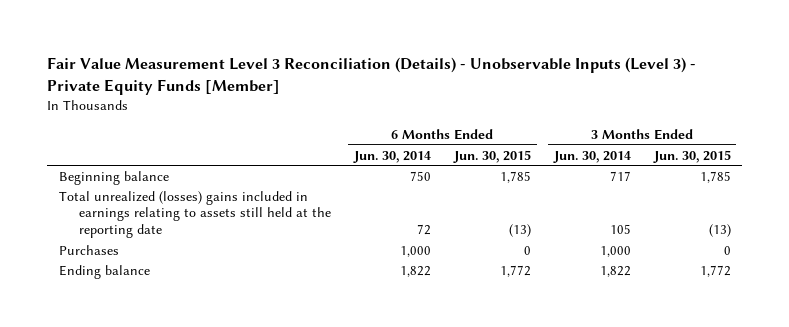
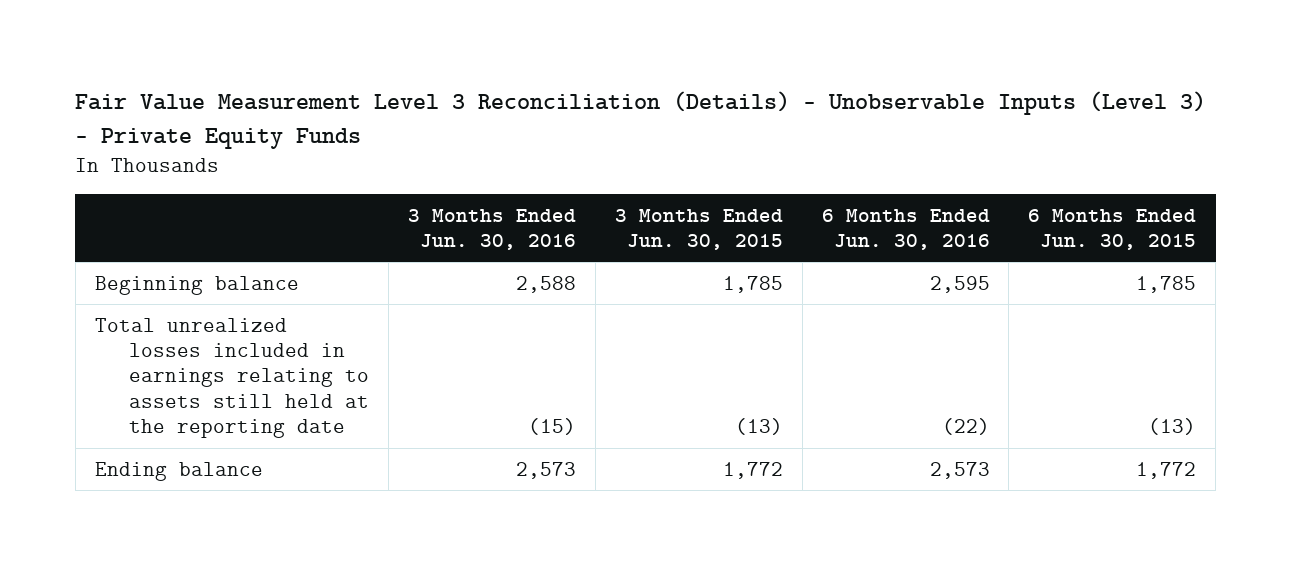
- Fair Value Measurement Level 3 Reconciliation (Details) - Unobservable Inputs (Level 3) - Private Equity Funds [Member]
+ Fair Value Measurement Level 3 Reconciliation (Details) - Unobservable Inputs (Level 3) - Private Equity Funds
- | 6 Months Ended Jun. 30, 2014 | 6 Months Ended Jun. 30, 2015 | 3 Months Ended Jun. 30, 2014 | 3 Months Ended Jun. 30, 2015
+ | 3 Months Ended Jun. 30, 2016 | 3 Months Ended Jun. 30, 2015 | 6 Months Ended Jun. 30, 2016 | 6 Months Ended Jun. 30, 2015
- Total unrealized (losses) gains included in earnings relating to assets still held at the reporting date | 72 | (13) | 105 | (13)
- Purchases | 1,000 | 0 | 1,000 | 0
+ Total unrealized losses included in earnings relating to assets still held at the reporting date | (15) | (13) | (22) | (13)

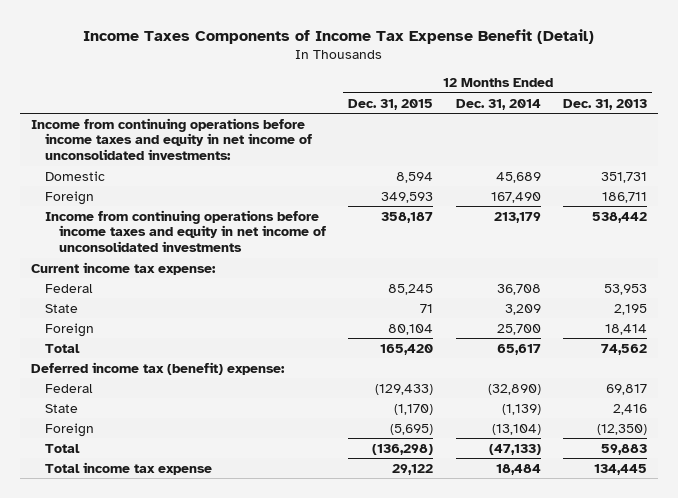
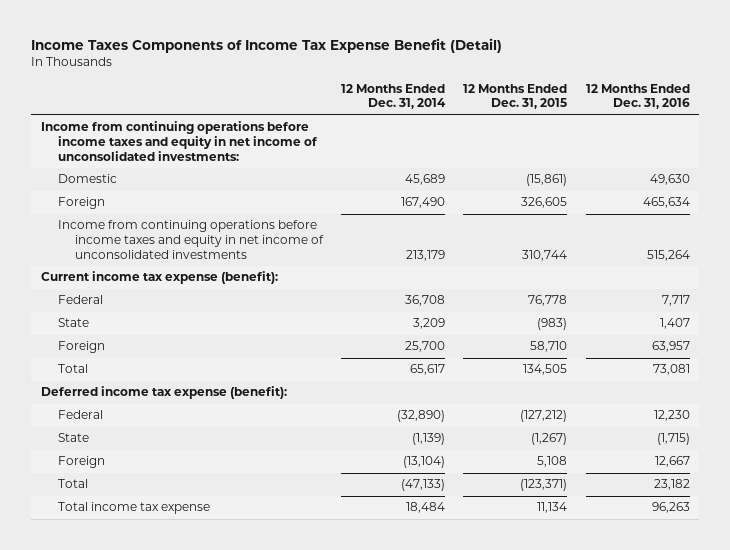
- | 12 Months Ended Dec. 31, 2015 | 12 Months Ended Dec. 31, 2014 | 12 Months Ended Dec. 31, 2013
+ | 12 Months Ended Dec. 31, 2014 | 12 Months Ended Dec. 31, 2015 | 12 Months Ended Dec. 31, 2016
- Domestic | 8,594 | 45,689 | 351,731
- Foreign | 349,593 | 167,490 | 186,711
- Income from continuing operations before income taxes and equity in net income of unconsolidated investments | 358,187 | 213,179 | 538,442
- Current income tax expense:
- Federal | 85,245 | 36,708 | 53,953
- State | 71 | 3,209 | 2,195
- Foreign | 80,104 | 25,700 | 18,414
- Total | 165,420 | 65,617 | 74,562
- Deferred income tax (benefit) expense:
- Federal | (129,433) | (32,890) | 69,817
- State | (1,170) | (1,139) | 2,416
- Foreign | (5,695) | (13,104) | (12,350)
- Total | (136,298) | (47,133) | 59,883
- Total income tax expense | 29,122 | 18,484 | 134,445
+ Domestic | 45,689 | (15,861) | 49,630
+ Foreign | 167,490 | 326,605 | 465,634
+ Income from continuing operations before income taxes and equity in net income of unconsolidated investments | 213,179 | 310,744 | 515,264
+ Current income tax expense (benefit):
+ Federal | 36,708 | 76,778 | 7,717
+ State | 3,209 | (983) | 1,407
+ Foreign | 25,700 | 58,710 | 63,957
+ Total | 65,617 | 134,505 | 73,081
+ Deferred income tax expense (benefit):
+ Federal | (32,890) | (127,212) | 12,230
+ State | (1,139) | (1,267) | (1,715)
+ Foreign | (13,104) | 5,108 | 12,667
+ Total | (47,133) | (123,371) | 23,182
+ Total income tax expense | 18,484 | 11,134 | 96,263

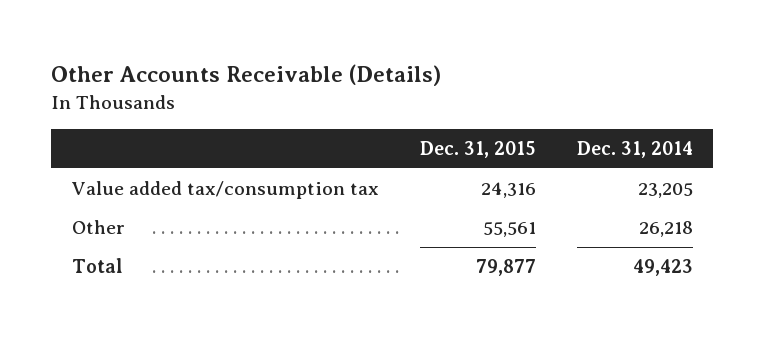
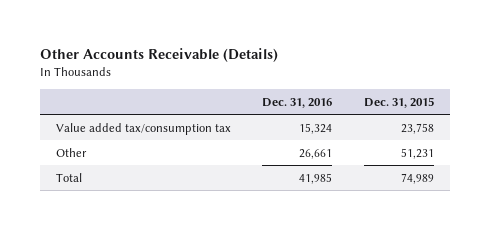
- | Dec. 31, 2015 | Dec. 31, 2014
+ | Dec. 31, 2016 | Dec. 31, 2015
- Value added tax/consumption tax | 24,316 | 23,205
- Other | 55,561 | 26,218
- Total | 79,877 | 49,423
+ Value added tax/consumption tax | 15,324 | 23,758
+ Other | 26,661 | 51,231
+ Total | 41,985 | 74,989

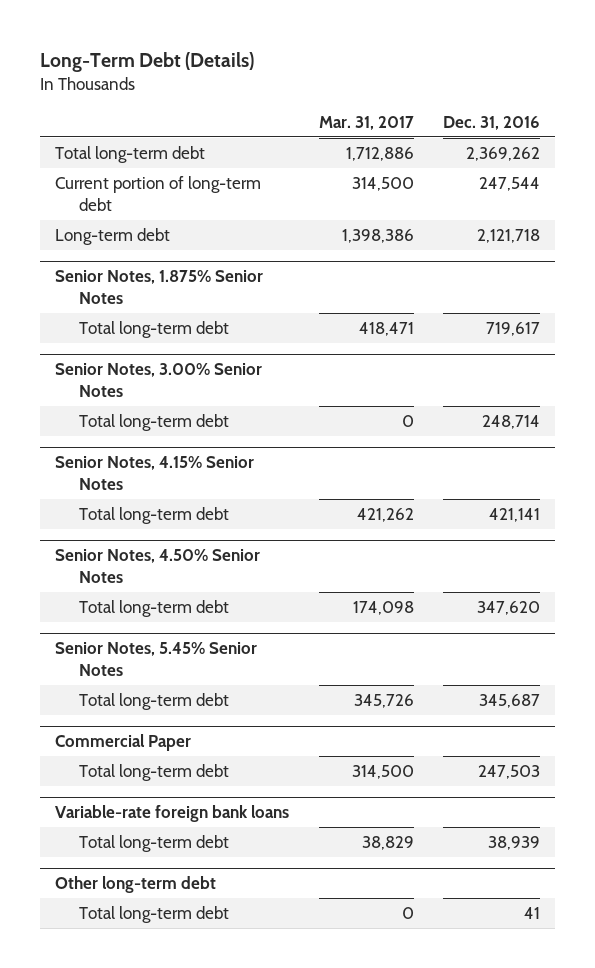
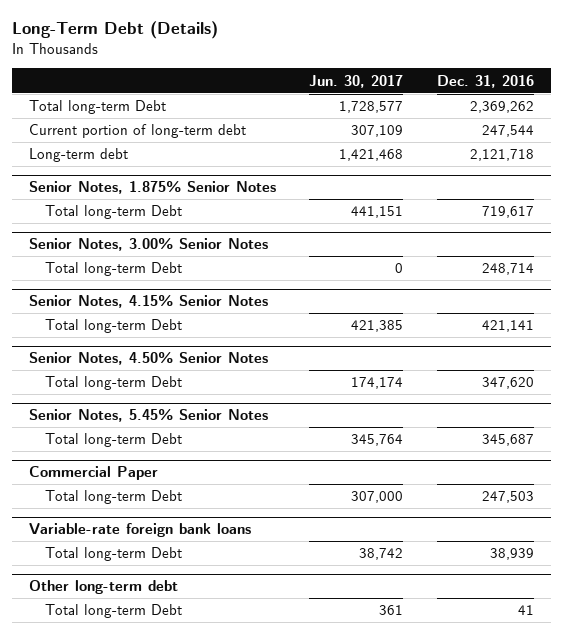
- | Mar. 31, 2017 | Dec. 31, 2016
+ | Jun. 30, 2017 | Dec. 31, 2016
- Total long-term debt | 1,712,886 | 2,369,262
+ Total long-term Debt | 1,728,577 | 2,369,262
@ Senior Notes, 1.875% Senior Notes
- Total long-term debt | 418,471 | 719,617
+ Total long-term Debt | 441,151 | 719,617
@ Senior Notes, 3.00% Senior Notes
- Total long-term debt | 0 | 248,714
+ Total long-term Debt | 0 | 248,714
@ Senior Notes, 4.15% Senior Notes
- Total long-term debt | 421,262 | 421,141
+ Total long-term Debt | 421,385 | 421,141
@ Senior Notes, 4.50% Senior Notes
- Total long-term debt | 174,098 | 347,620
+ Total long-term Debt | 174,174 | 347,620
@ Senior Notes, 5.45% Senior Notes
- Total long-term debt | 345,726 | 345,687
+ Total long-term Debt | 345,764 | 345,687
@ Commercial Paper
- Total long-term debt | 314,500 | 247,503
+ Total long-term Debt | 307,000 | 247,503
@ Variable-rate foreign bank loans
- Total long-term debt | 38,829 | 38,939
+ Total long-term Debt | 38,742 | 38,939
@ Other long-term debt
- Total long-term debt | 0 | 41
+ Total long-term Debt | 361 | 41

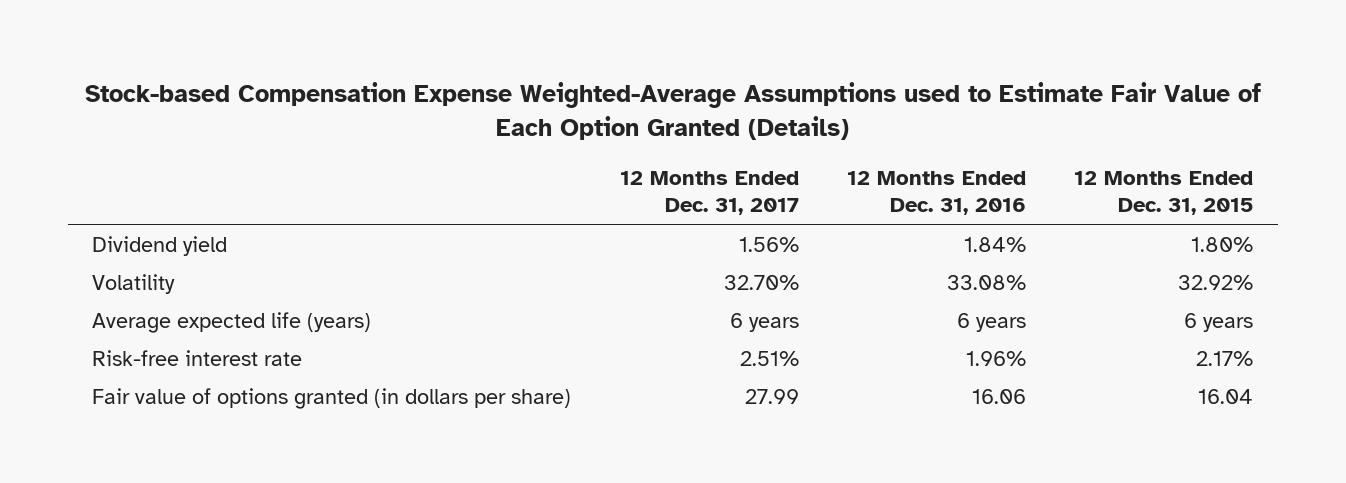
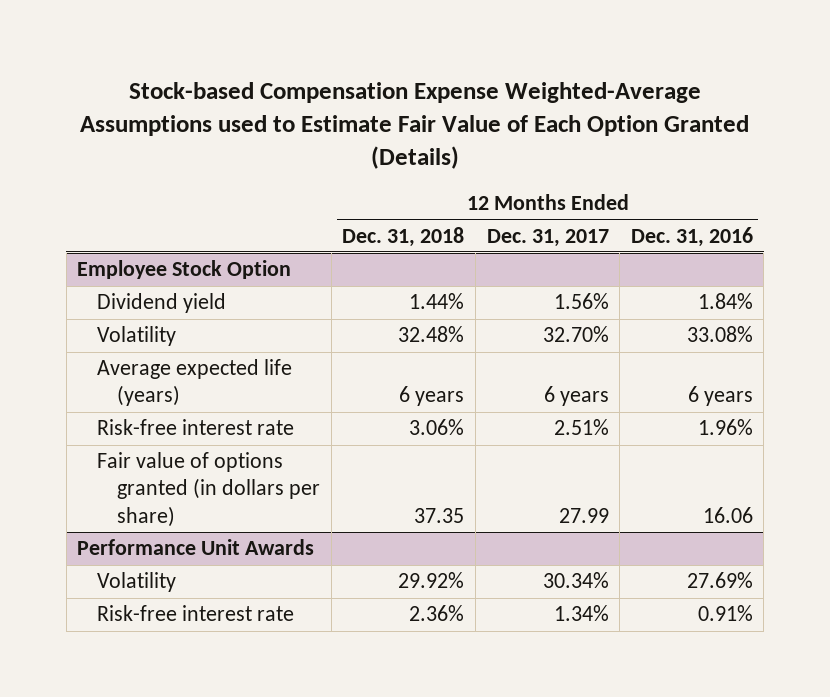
- | 12 Months Ended Dec. 31, 2017 | 12 Months Ended Dec. 31, 2016 | 12 Months Ended Dec. 31, 2015
+ | 12 Months Ended Dec. 31, 2018 | 12 Months Ended Dec. 31, 2017 | 12 Months Ended Dec. 31, 2016
+ Employee Stock Option
+ Performance Unit Awards
+ Volatility | 29.92% | 30.34% | 27.69%
+ Risk-free interest rate | 2.36% | 1.34% | 0.91%

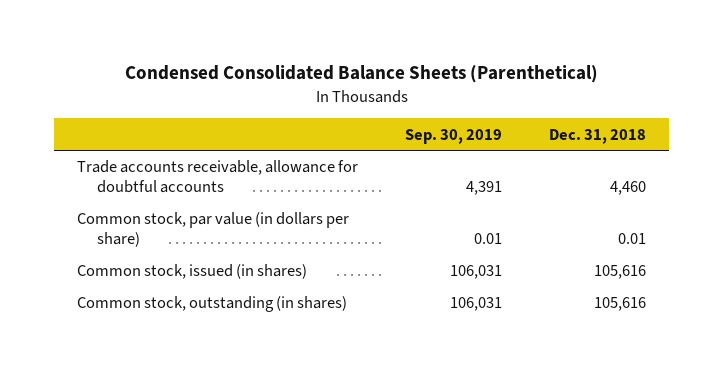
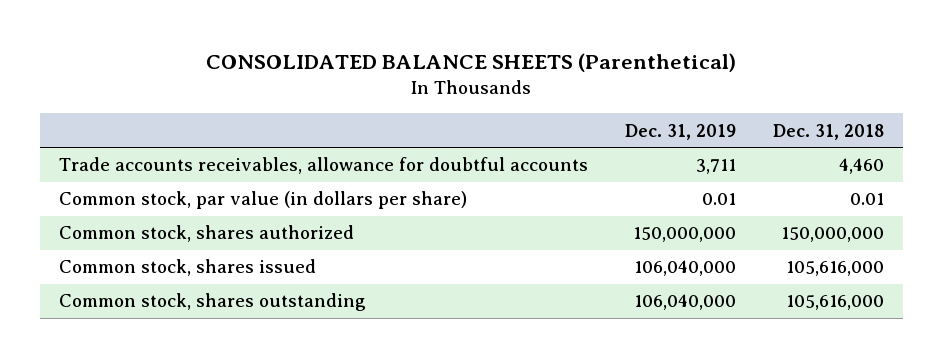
- Condensed Consolidated Balance Sheets (Parenthetical)
+ CONSOLIDATED BALANCE SHEETS (Parenthetical)
- | Sep. 30, 2019 | Dec. 31, 2018
+ | Dec. 31, 2019 | Dec. 31, 2018
- Trade accounts receivable, allowance for doubtful accounts | 4,391 | 4,460
+ Trade accounts receivables, allowance for doubtful accounts | 3,711 | 4,460
- Common stock, issued (in shares) | 106,031 | 105,616
- Common stock, outstanding (in shares) | 106,031 | 105,616
+ Common stock, shares authorized | 150,000,000 | 150,000,000
+ Common stock, shares issued | 106,040,000 | 105,616,000
+ Common stock, shares outstanding | 106,040,000 | 105,616,000

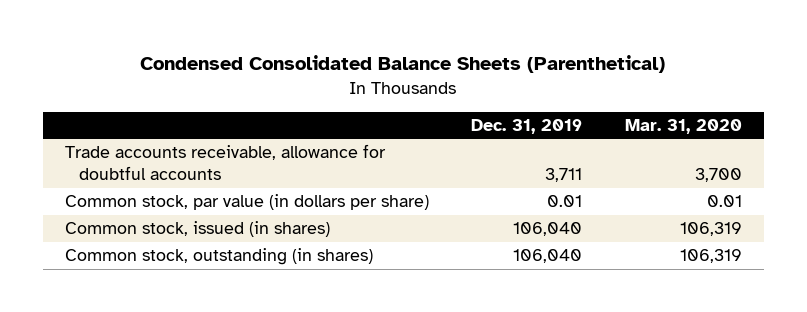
- CONSOLIDATED BALANCE SHEETS (Parenthetical)
+ Condensed Consolidated Balance Sheets (Parenthetical)
- | Dec. 31, 2019 | Dec. 31, 2018
+ | Dec. 31, 2019 | Mar. 31, 2020
- Trade accounts receivables, allowance for doubtful accounts | 3,711 | 4,460
+ Trade accounts receivable, allowance for doubtful accounts | 3,711 | 3,700
- Common stock, shares authorized | 150,000,000 | 150,000,000
- Common stock, shares issued | 106,040,000 | 105,616,000
- Common stock, shares outstanding | 106,040,000 | 105,616,000
+ Common stock, issued (in shares) | 106,040 | 106,319
+ Common stock, outstanding (in shares) | 106,040 | 106,319

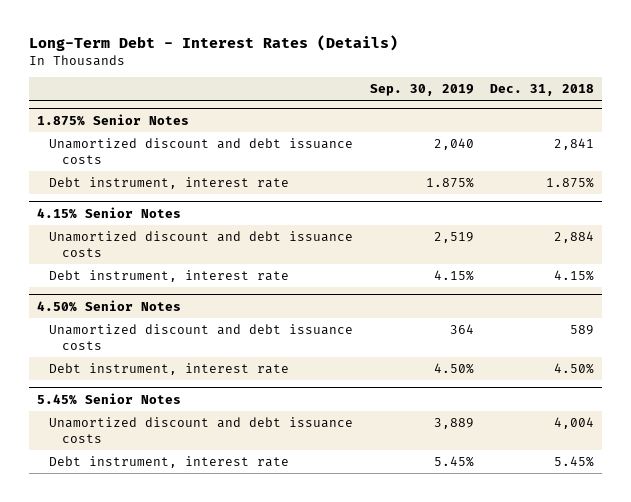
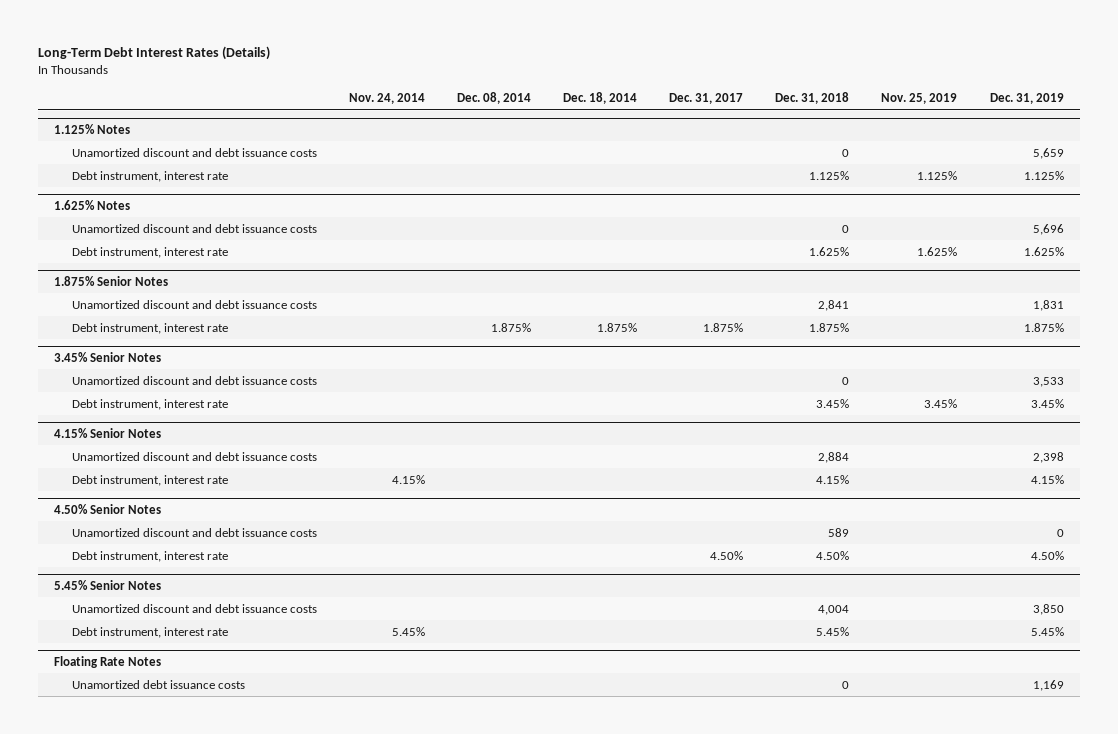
- Long-Term Debt - Interest Rates (Details)
+ Long-Term Debt Interest Rates (Details)
- | Sep. 30, 2019 | Dec. 31, 2018
+ | Nov. 24, 2014 | Dec. 08, 2014 | Dec. 18, 2014 | Dec. 31, 2017 | Dec. 31, 2018 | Nov. 25, 2019 | Dec. 31, 2019
+ 1.125% Notes
+ Unamortized discount and debt issuance costs | | | | | 0 | | 5,659
+ Debt instrument, interest rate | | | | | 1.125% | 1.125% | 1.125%
+ 1.625% Notes
+ Unamortized discount and debt issuance costs | | | | | 0 | | 5,696
+ Debt instrument, interest rate | | | | | 1.625% | 1.625% | 1.625%
+ 3.45% Senior Notes
+ Unamortized discount and debt issuance costs | | | | | 0 | | 3,533
+ Debt instrument, interest rate | | | | | 3.45% | 3.45% | 3.45%
+ Floating Rate Notes
+ Unamortized debt issuance costs | | | | | 0 | | 1,169

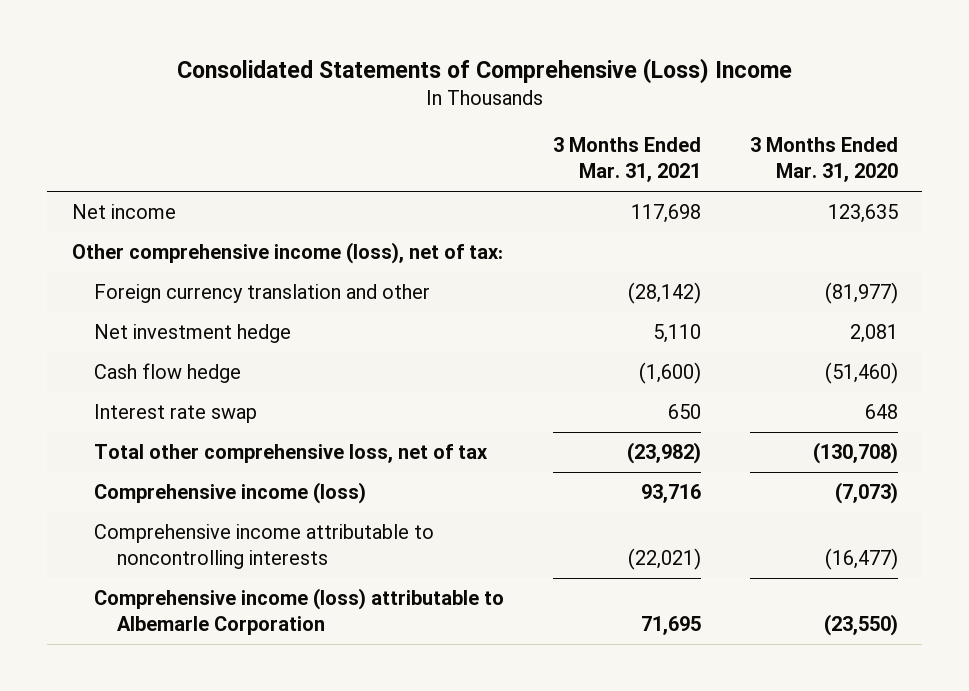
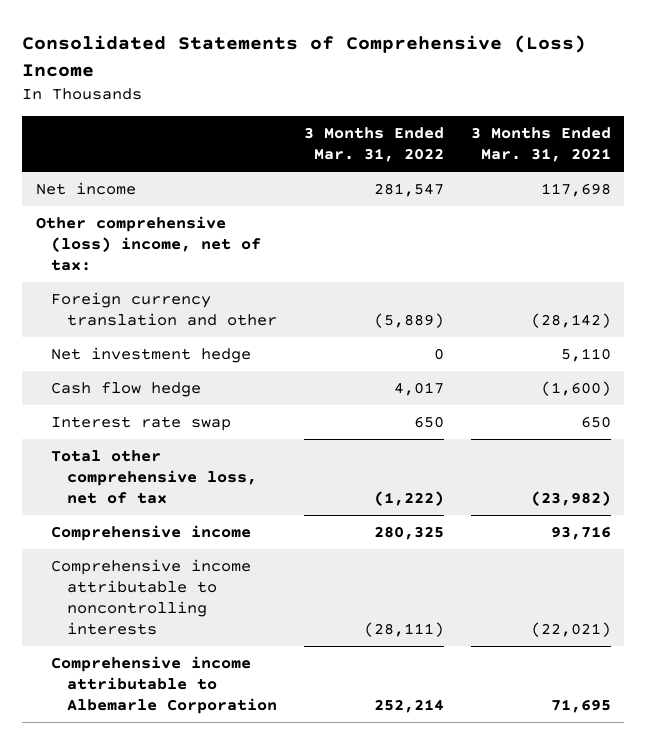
- | 3 Months Ended Mar. 31, 2021 | 3 Months Ended Mar. 31, 2020
+ | 3 Months Ended Mar. 31, 2022 | 3 Months Ended Mar. 31, 2021
- Other comprehensive income (loss), net of tax:
+ Other comprehensive (loss) income, net of tax:
- Comprehensive income (loss) | 93,716 | (7,073)
+ Comprehensive income | 280,325 | 93,716
- Comprehensive income (loss) attributable to Albemarle Corporation | 71,695 | (23,550)
+ Comprehensive income attributable to Albemarle Corporation | 252,214 | 71,695

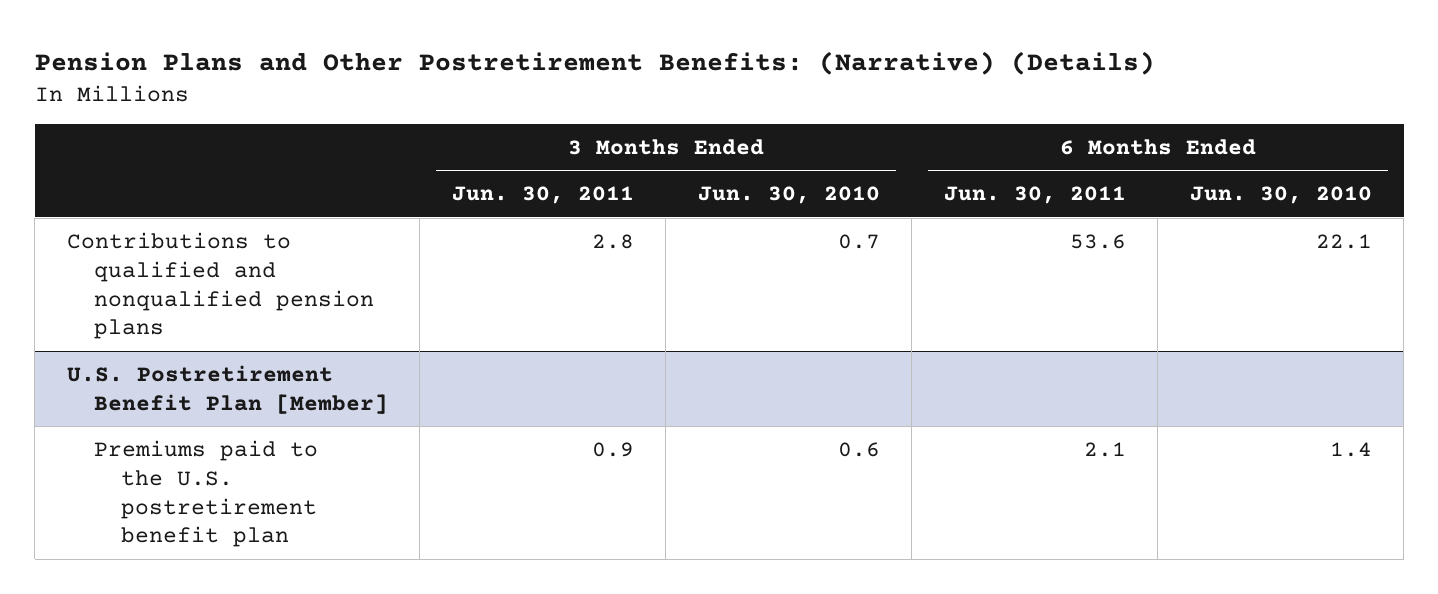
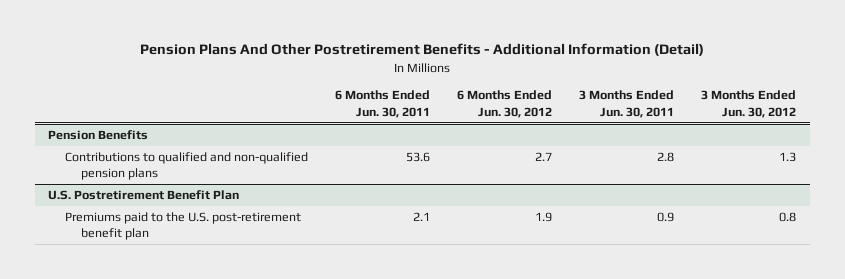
- Pension Plans and Other Postretirement Benefits: (Narrative) (Details)
+ Pension Plans And Other Postretirement Benefits - Additional Information (Detail)
- | 3 Months Ended Jun. 30, 2011 | 3 Months Ended Jun. 30, 2010 | 6 Months Ended Jun. 30, 2011 | 6 Months Ended Jun. 30, 2010
+ | 6 Months Ended Jun. 30, 2011 | 6 Months Ended Jun. 30, 2012 | 3 Months Ended Jun. 30, 2011 | 3 Months Ended Jun. 30, 2012
- Contributions to qualified and nonqualified pension plans | 2.8 | 0.7 | 53.6 | 22.1
- U.S. Postretirement Benefit Plan [Member]
- Premiums paid to the U.S. postretirement benefit plan | 0.9 | 0.6 | 2.1 | 1.4
+ Pension Benefits
+ Contributions to qualified and non-qualified pension plans | 53.6 | 2.7 | 2.8 | 1.3
+ U.S. Postretirement Benefit Plan
+ Premiums paid to the U.S. post-retirement benefit plan | 2.1 | 1.9 | 0.9 | 0.8

